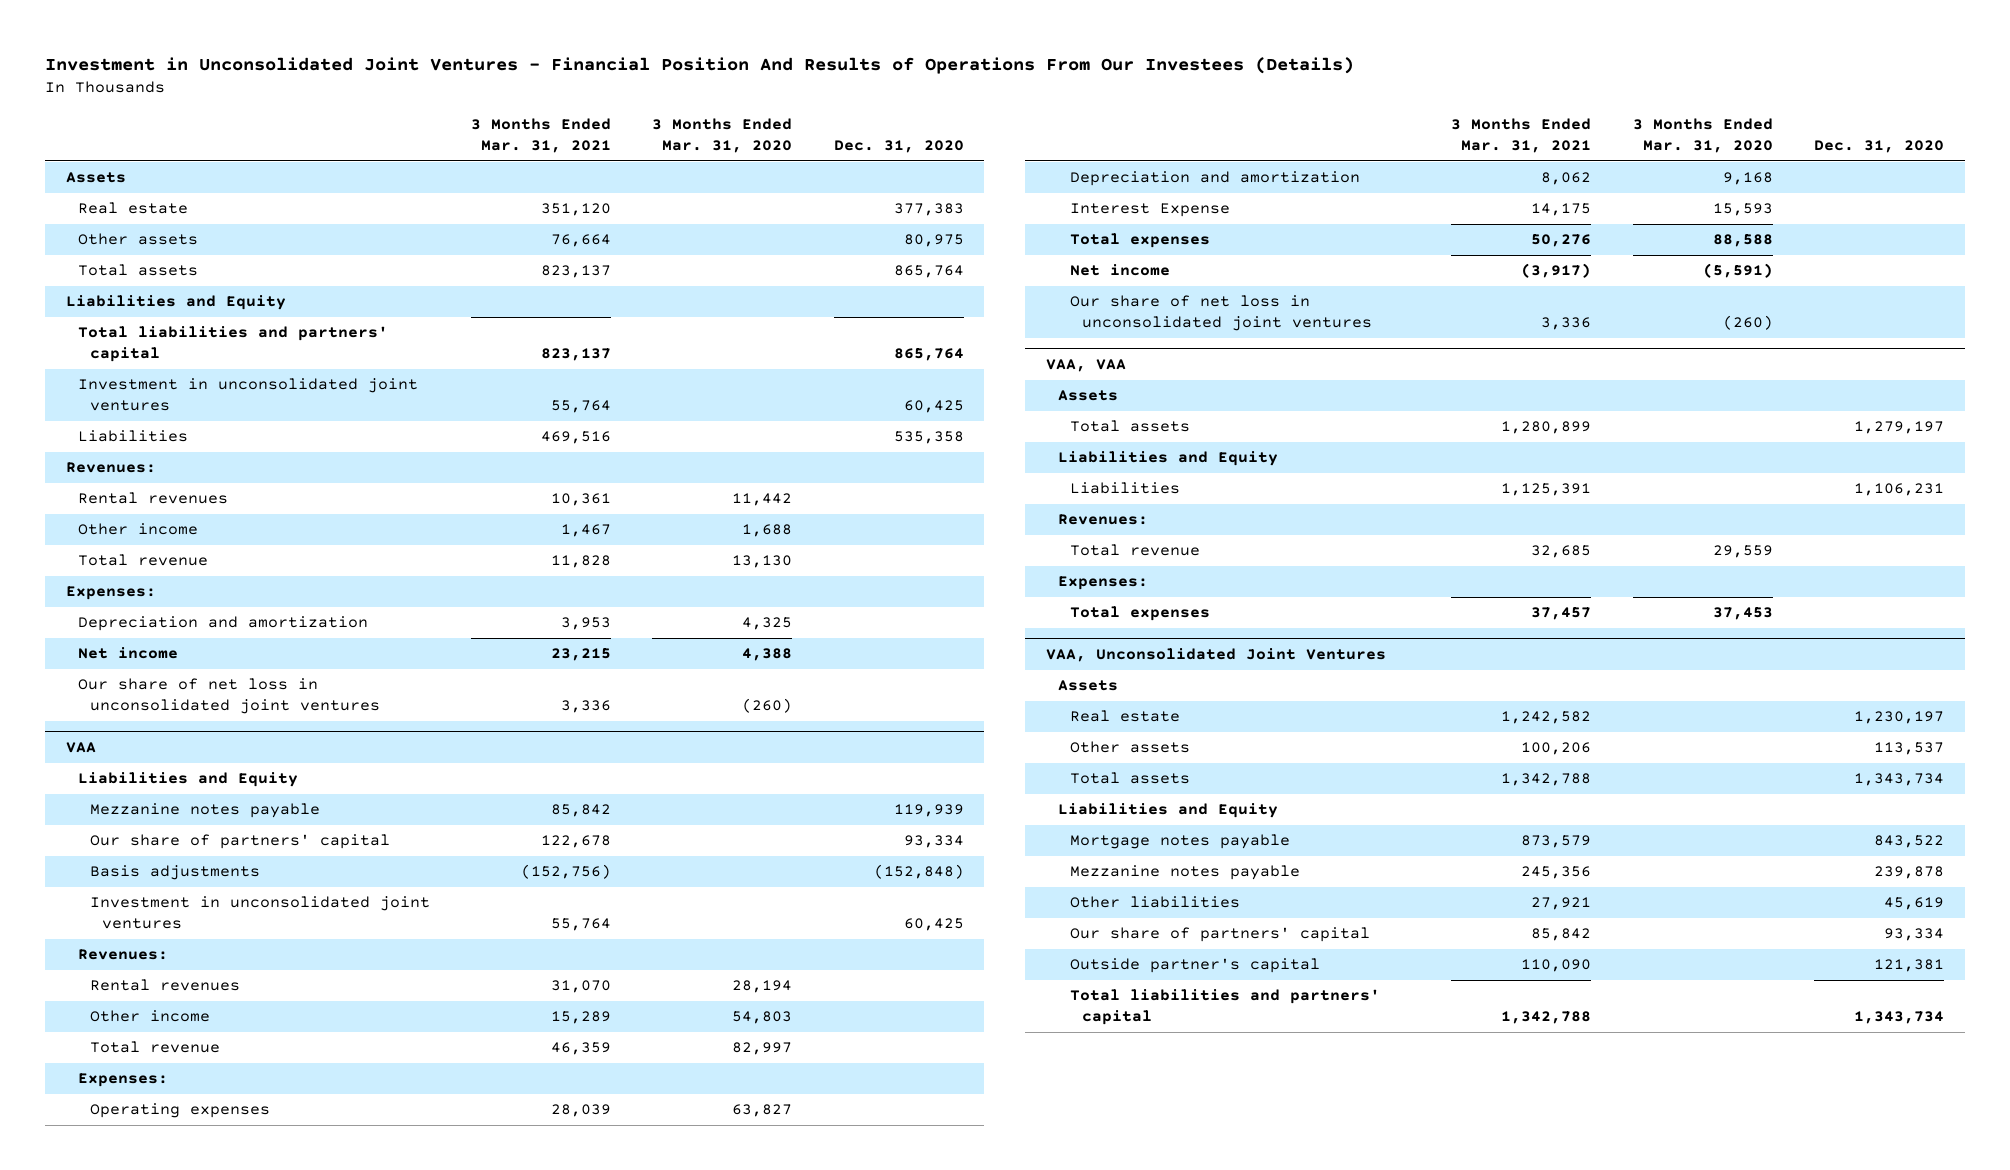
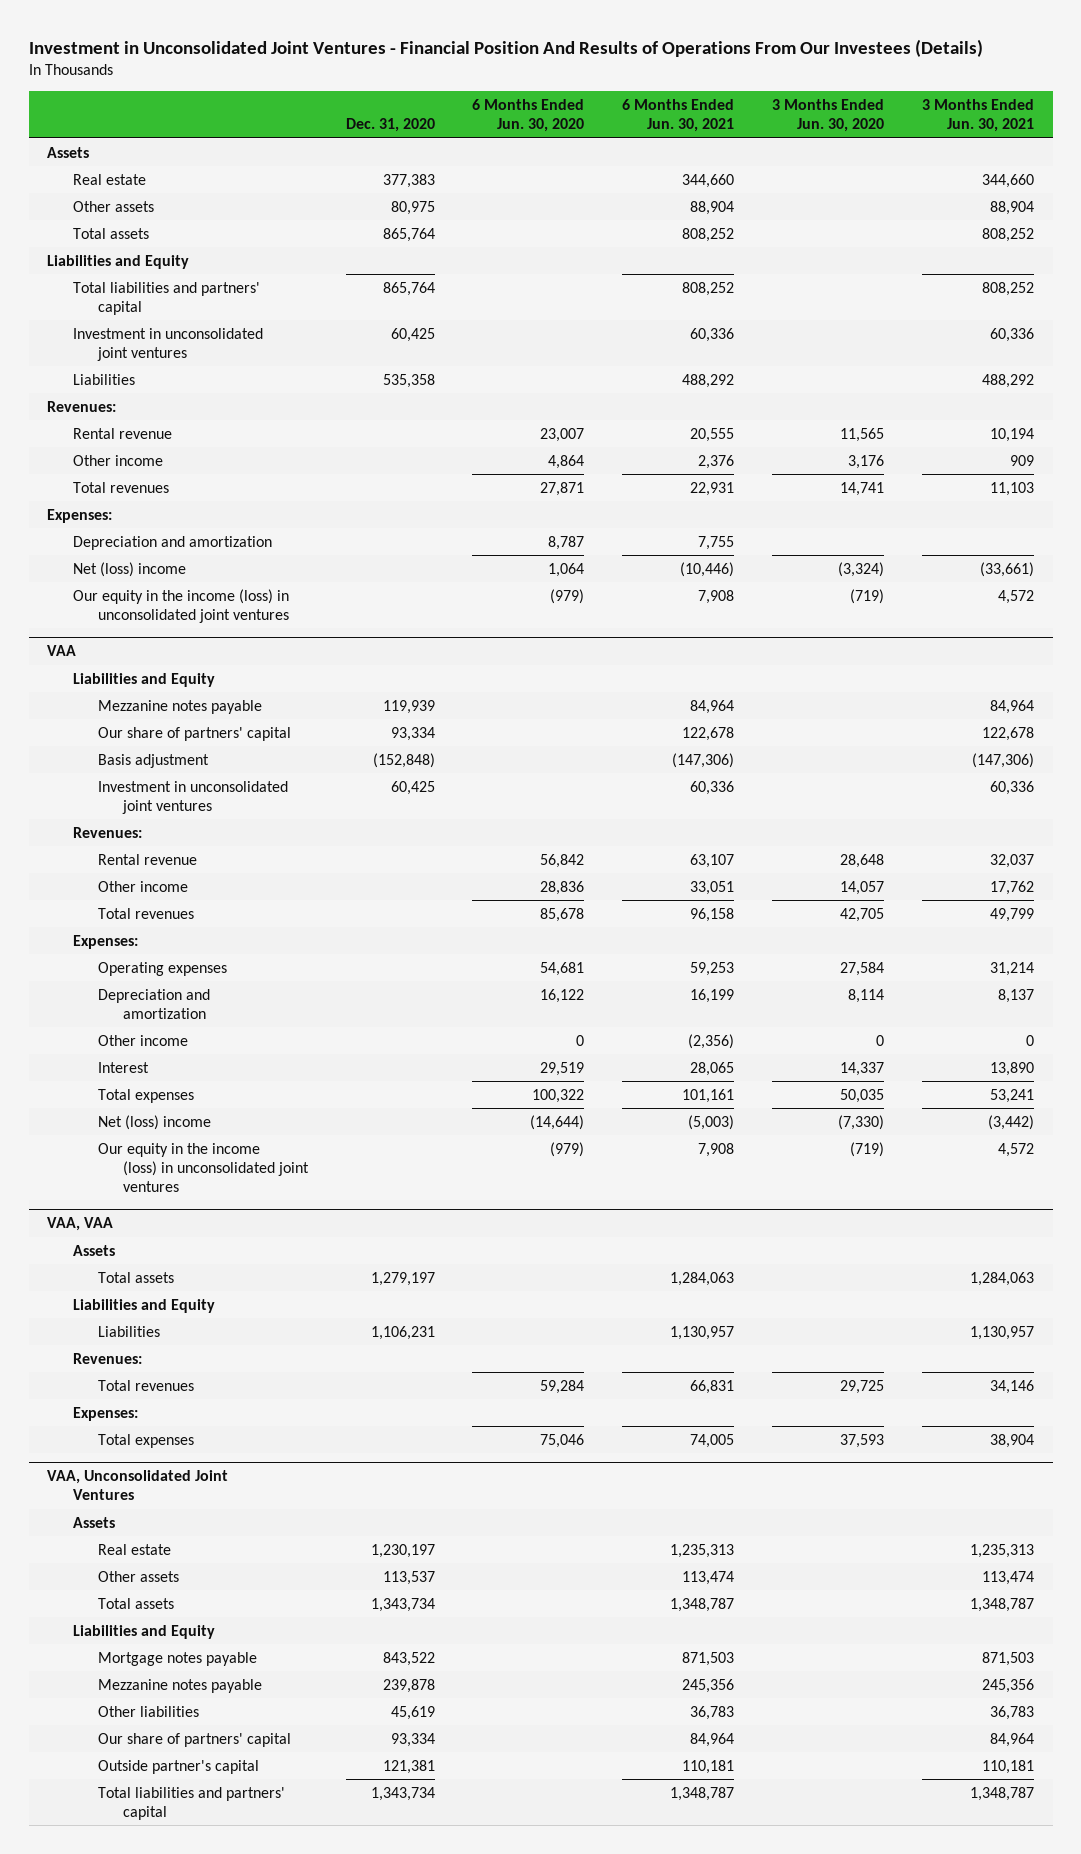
- | 3 Months Ended Mar. 31, 2021 | 3 Months Ended Mar. 31, 2020 | Dec. 31, 2020
+ | Dec. 31, 2020 | 6 Months Ended Jun. 30, 2020 | 6 Months Ended Jun. 30, 2021 | 3 Months Ended Jun. 30, 2020 | 3 Months Ended Jun. 30, 2021
- Rental revenues | 10,361 | 11,442 |
+ Rental revenue | | 23,007 | 20,555 | 11,565 | 10,194
- Total revenue | 11,828 | 13,130 |
+ Total revenues | | 27,871 | 22,931 | 14,741 | 11,103
- Net income | 23,215 | 4,388 |
- Our share of net loss in unconsolidated joint ventures | 3,336 | (260) |
+ Net (loss) income | | 1,064 | (10,446) | (3,324) | (33,661)
+ Our equity in the income (loss) in unconsolidated joint ventures | | (979) | 7,908 | (719) | 4,572
@ VAA
- Basis adjustments | (152,756) | | (152,848)
+ Basis adjustment | (152,848) | | (147,306) | | (147,306)
- Rental revenues | 31,070 | 28,194 |
+ Rental revenue | | 56,842 | 63,107 | 28,648 | 32,037
- Total revenue | 46,359 | 82,997 |
+ Total revenues | | 85,678 | 96,158 | 42,705 | 49,799
- Interest Expense | 14,175 | 15,593 |
+ Other income | | 0 | (2,356) | 0 | 0
+ Interest | | 29,519 | 28,065 | 14,337 | 13,890
- Net income | (3,917) | (5,591) |
- Our share of net loss in unconsolidated joint ventures | 3,336 | (260) |
+ Net (loss) income | | (14,644) | (5,003) | (7,330) | (3,442)
+ Our equity in the income (loss) in unconsolidated joint ventures | | (979) | 7,908 | (719) | 4,572
@ VAA, VAA
- Total revenue | 32,685 | 29,559 |
+ Total revenues | | 59,284 | 66,831 | 29,725 | 34,146

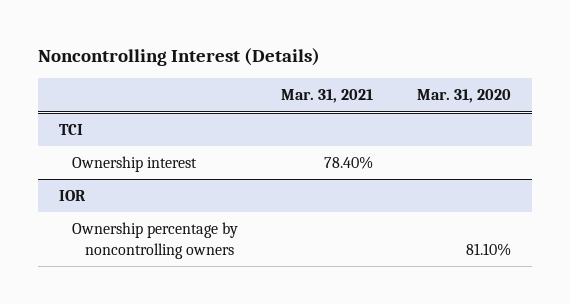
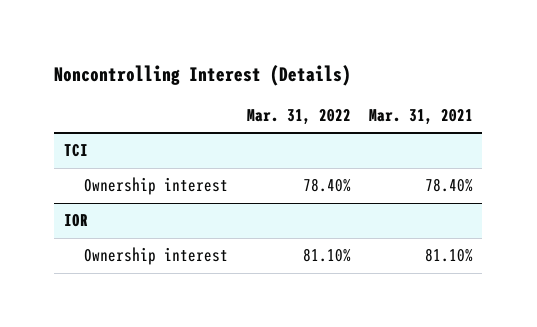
- | Mar. 31, 2021 | Mar. 31, 2020
+ | Mar. 31, 2022 | Mar. 31, 2021
@ IOR
- Ownership percentage by noncontrolling owners | | 81.10%
+ Ownership interest | 81.10% | 81.10%

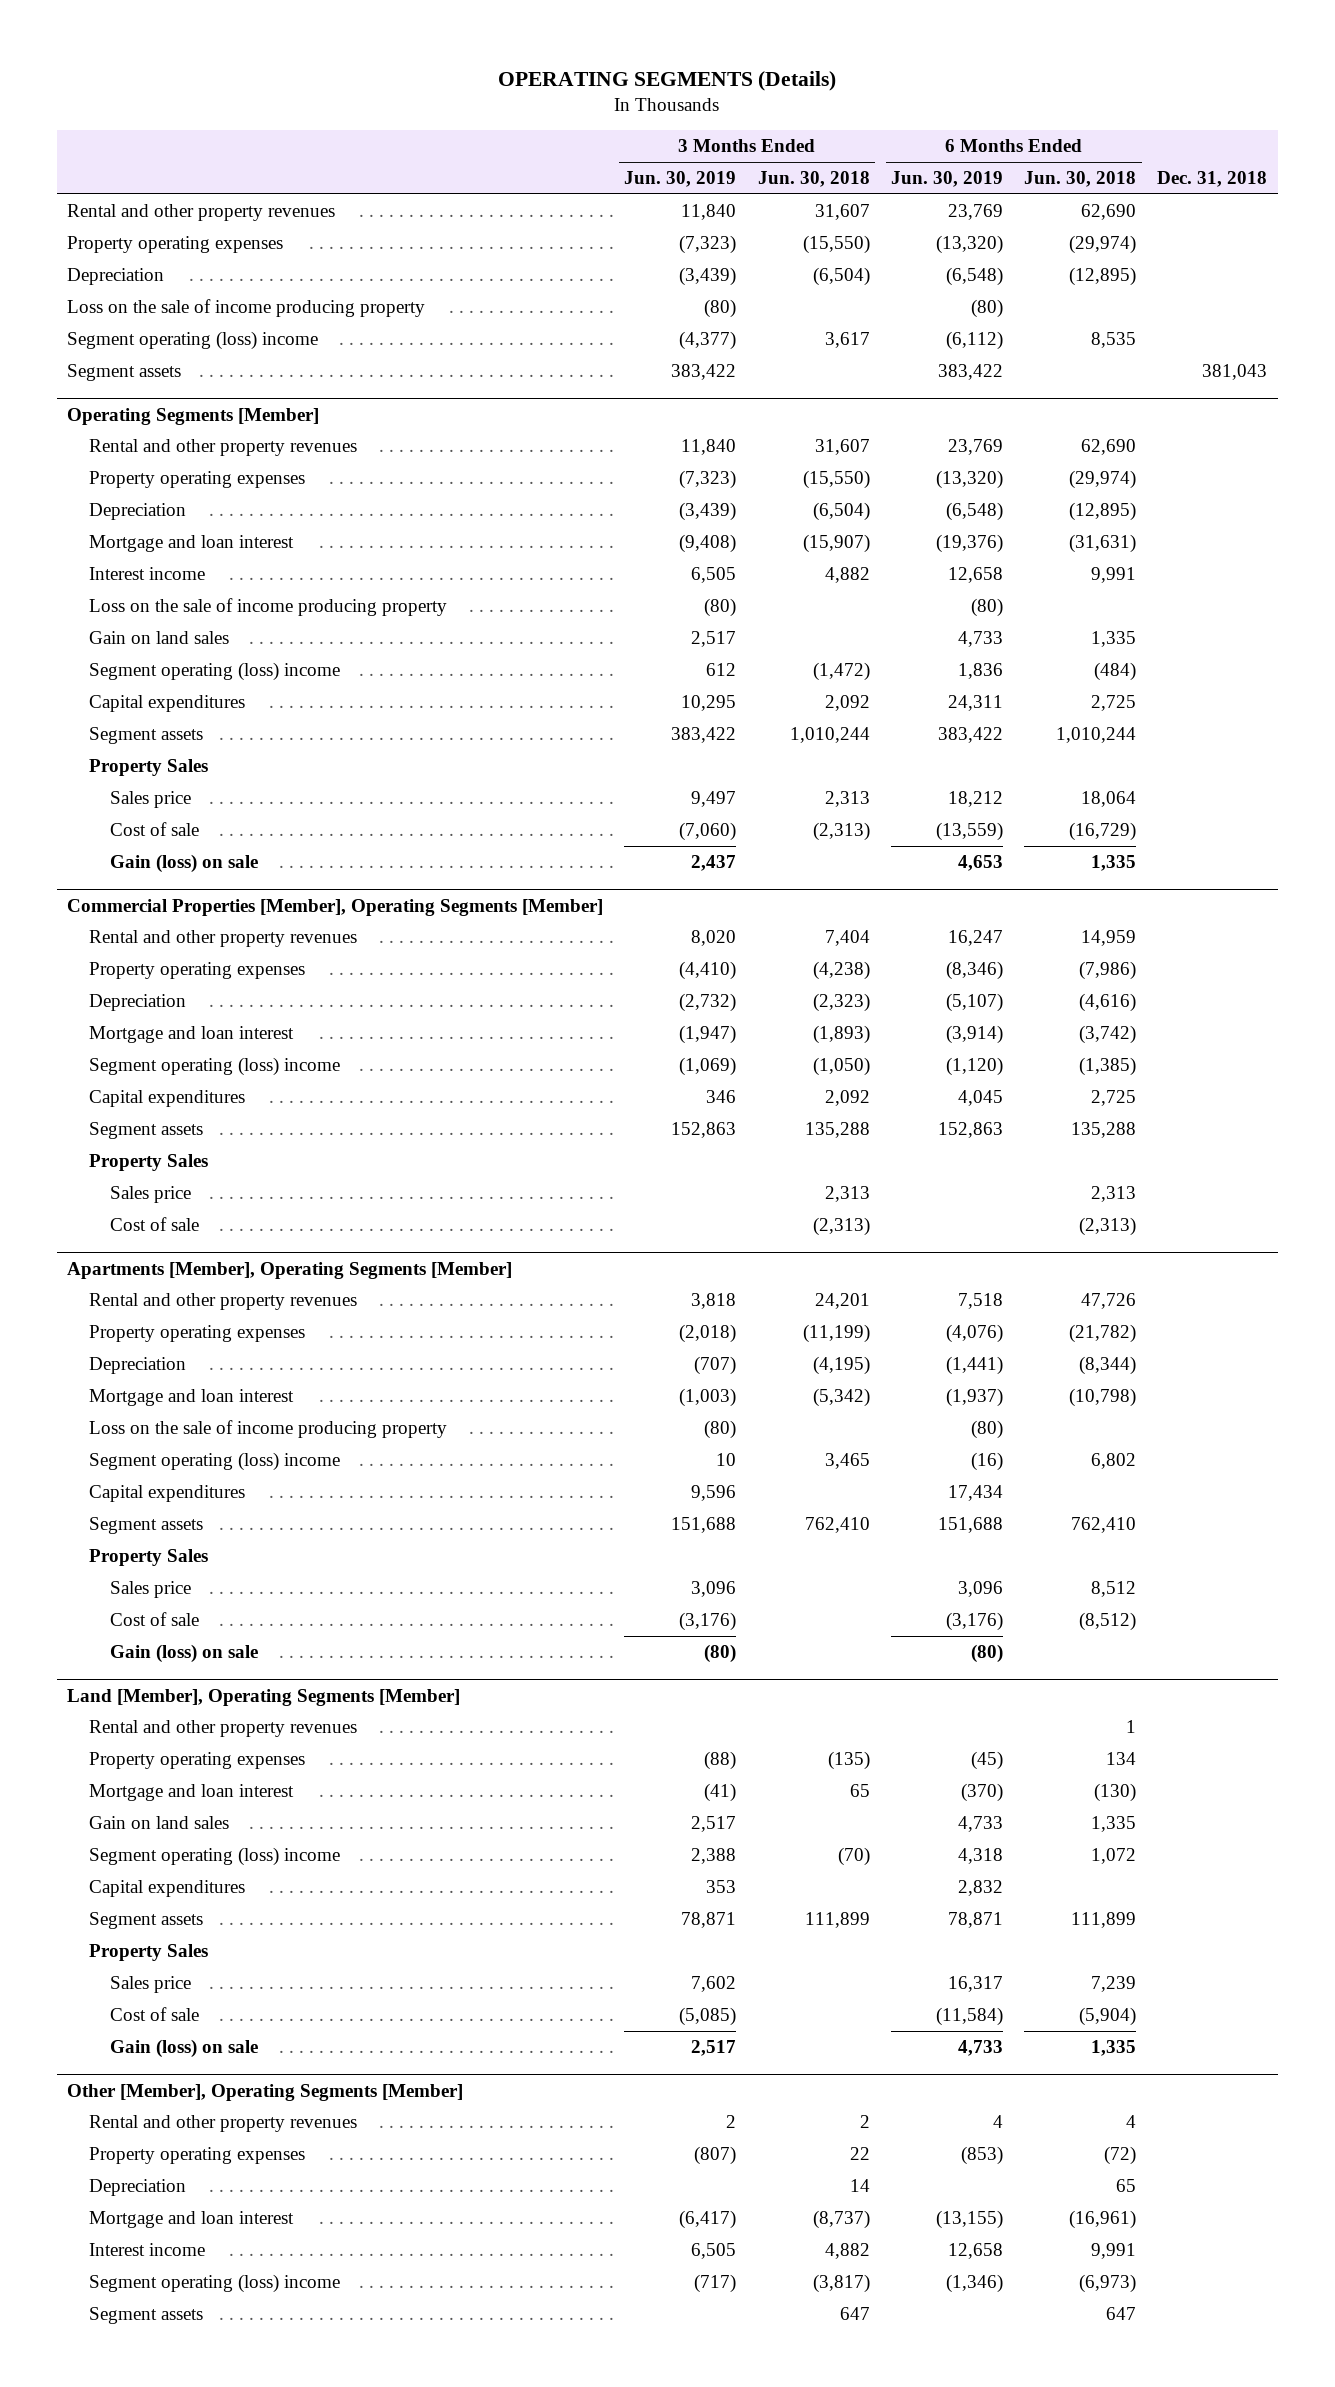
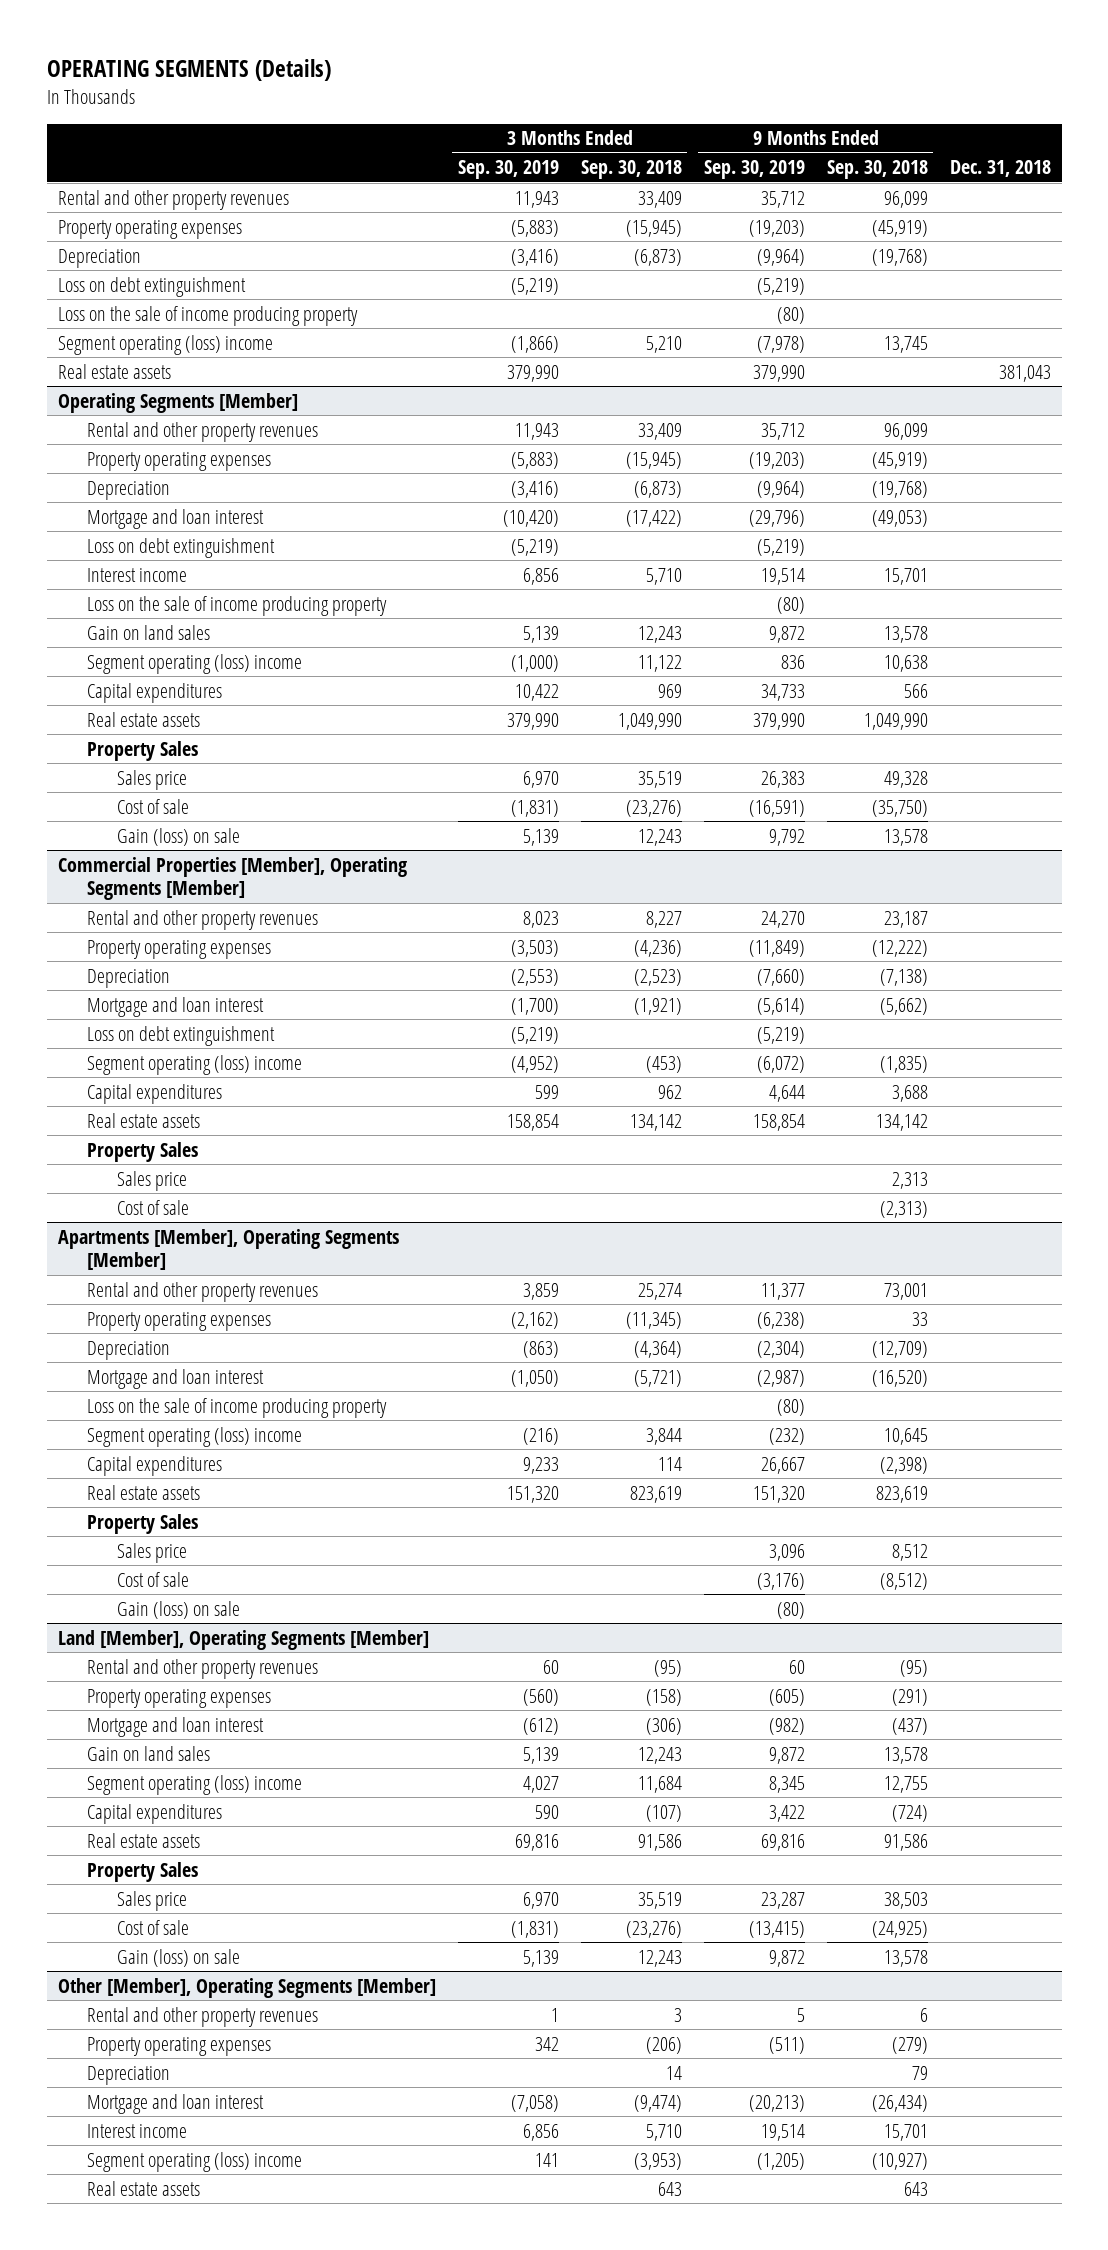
- | 3 Months Ended Jun. 30, 2019 | 3 Months Ended Jun. 30, 2018 | 6 Months Ended Jun. 30, 2019 | 6 Months Ended Jun. 30, 2018 | Dec. 31, 2018
+ | 3 Months Ended Sep. 30, 2019 | 3 Months Ended Sep. 30, 2018 | 9 Months Ended Sep. 30, 2019 | 9 Months Ended Sep. 30, 2018 | Dec. 31, 2018
+ Loss on debt extinguishment | (5,219) | | (5,219) | |
- Segment assets | 383,422 | | 383,422 | | 381,043
+ Real estate assets | 379,990 | | 379,990 | | 381,043
@ Operating Segments [Member]
+ Loss on debt extinguishment | (5,219) | | (5,219) | |
- Segment assets | 383,422 | 1,010,244 | 383,422 | 1,010,244 |
+ Real estate assets | 379,990 | 1,049,990 | 379,990 | 1,049,990 |
@ Commercial Properties [Member], Operating Segments [Member]
+ Loss on debt extinguishment | (5,219) | | (5,219) | |
- Segment assets | 152,863 | 135,288 | 152,863 | 135,288 |
+ Real estate assets | 158,854 | 134,142 | 158,854 | 134,142 |
@ Apartments [Member], Operating Segments [Member]
- Segment assets | 151,688 | 762,410 | 151,688 | 762,410 |
+ Real estate assets | 151,320 | 823,619 | 151,320 | 823,619 |
@ Land [Member], Operating Segments [Member]
- Segment assets | 78,871 | 111,899 | 78,871 | 111,899 |
+ Real estate assets | 69,816 | 91,586 | 69,816 | 91,586 |
@ Other [Member], Operating Segments [Member]
- Segment assets | | 647 | | 647 |
+ Real estate assets | | 643 | | 643 |

